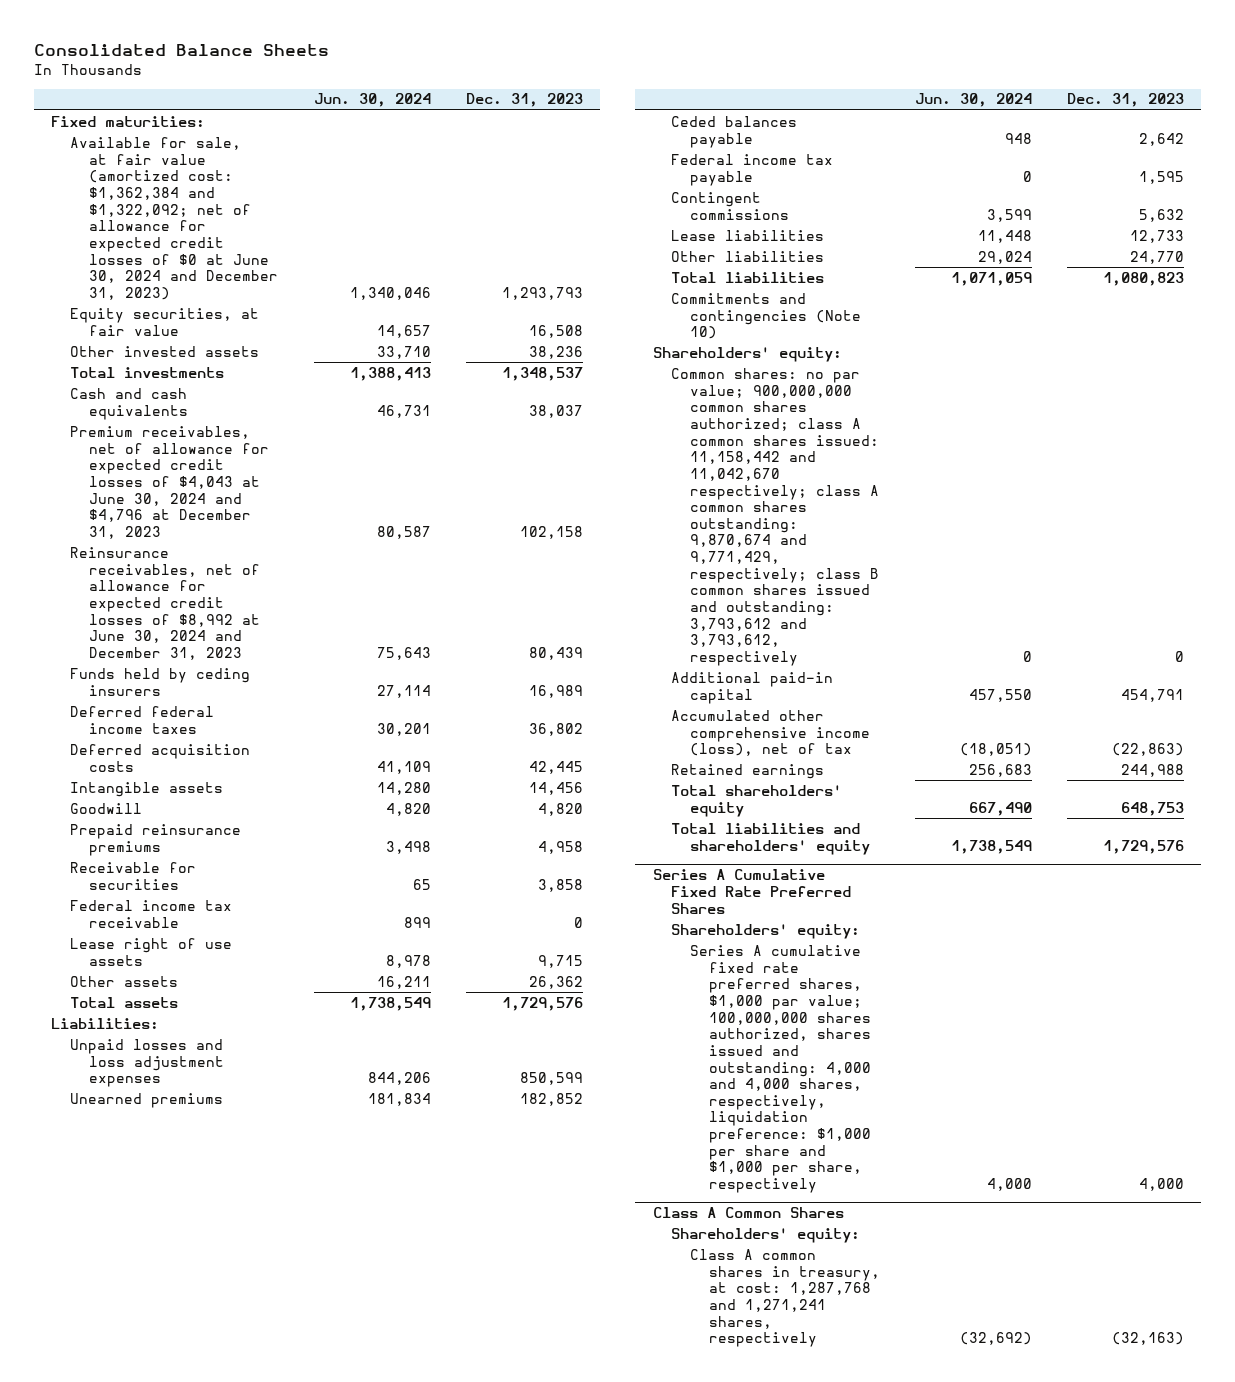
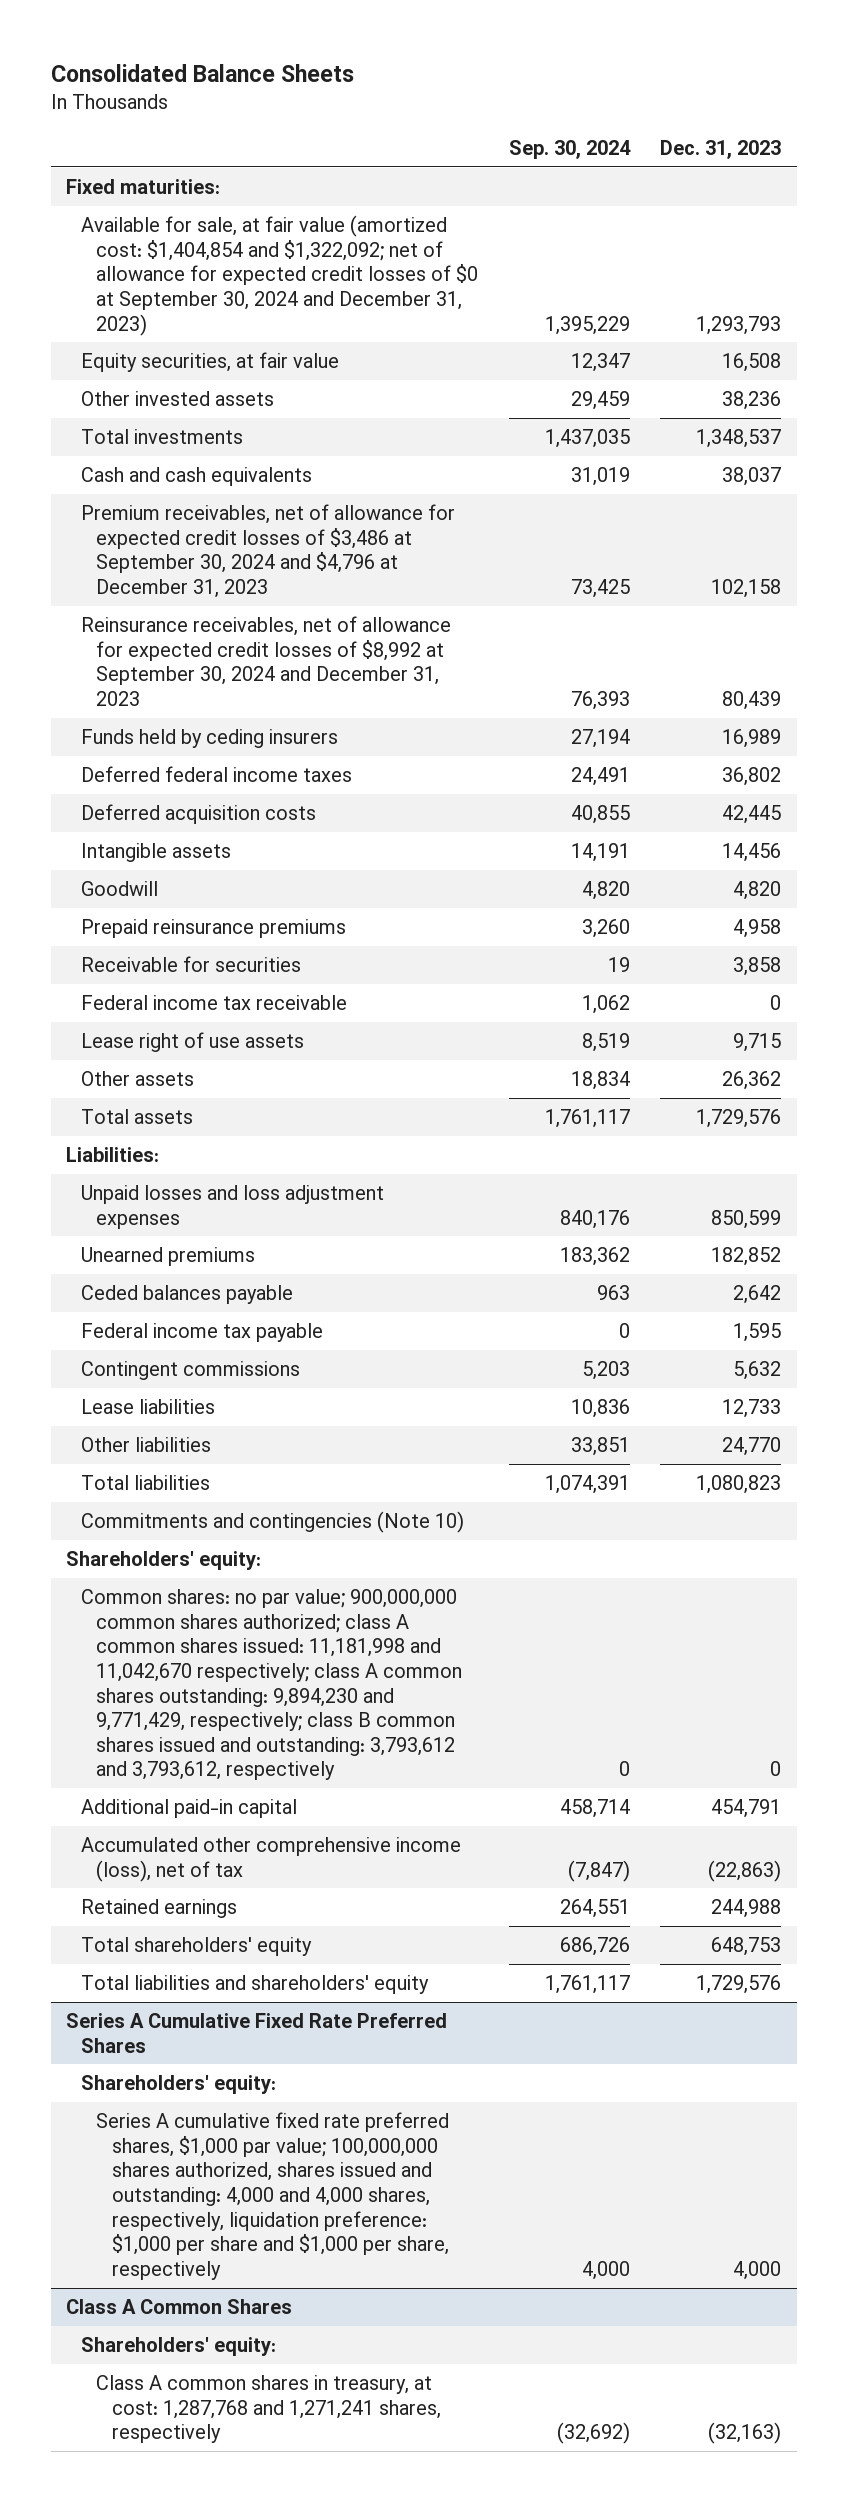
- | Jun. 30, 2024 | Dec. 31, 2023
+ | Sep. 30, 2024 | Dec. 31, 2023
- Available for sale, at fair value (amortized cost: $1,362,384 and $1,322,092; net of allowance for expected credit losses of $0 at June 30, 2024 and December 31, 2023) | 1,340,046 | 1,293,793
+ Available for sale, at fair value (amortized cost: $1,404,854 and $1,322,092; net of allowance for expected credit losses of $0 at September 30, 2024 and December 31, 2023) | 1,395,229 | 1,293,793
- Premium receivables, net of allowance for expected credit losses of $4,043 at June 30, 2024 and $4,796 at December 31, 2023 | 80,587 | 102,158
- Reinsurance receivables, net of allowance for expected credit losses of $8,992 at June 30, 2024 and December 31, 2023 | 75,643 | 80,439
+ Premium receivables, net of allowance for expected credit losses of $3,486 at September 30, 2024 and $4,796 at December 31, 2023 | 73,425 | 102,158
+ Reinsurance receivables, net of allowance for expected credit losses of $8,992 at September 30, 2024 and December 31, 2023 | 76,393 | 80,439
- Common shares: no par value; 900,000,000 common shares authorized; class A common shares issued: 11,158,442 and 11,042,670 respectively; class A common shares outstanding: 9,870,674 and 9,771,429, respectively; class B common shares issued and outstanding: 3,793,612 and 3,793,612, respectively | 0 | 0
+ Common shares: no par value; 900,000,000 common shares authorized; class A common shares issued: 11,181,998 and 11,042,670 respectively; class A common shares outstanding: 9,894,230 and 9,771,429, respectively; class B common shares issued and outstanding: 3,793,612 and 3,793,612, respectively | 0 | 0

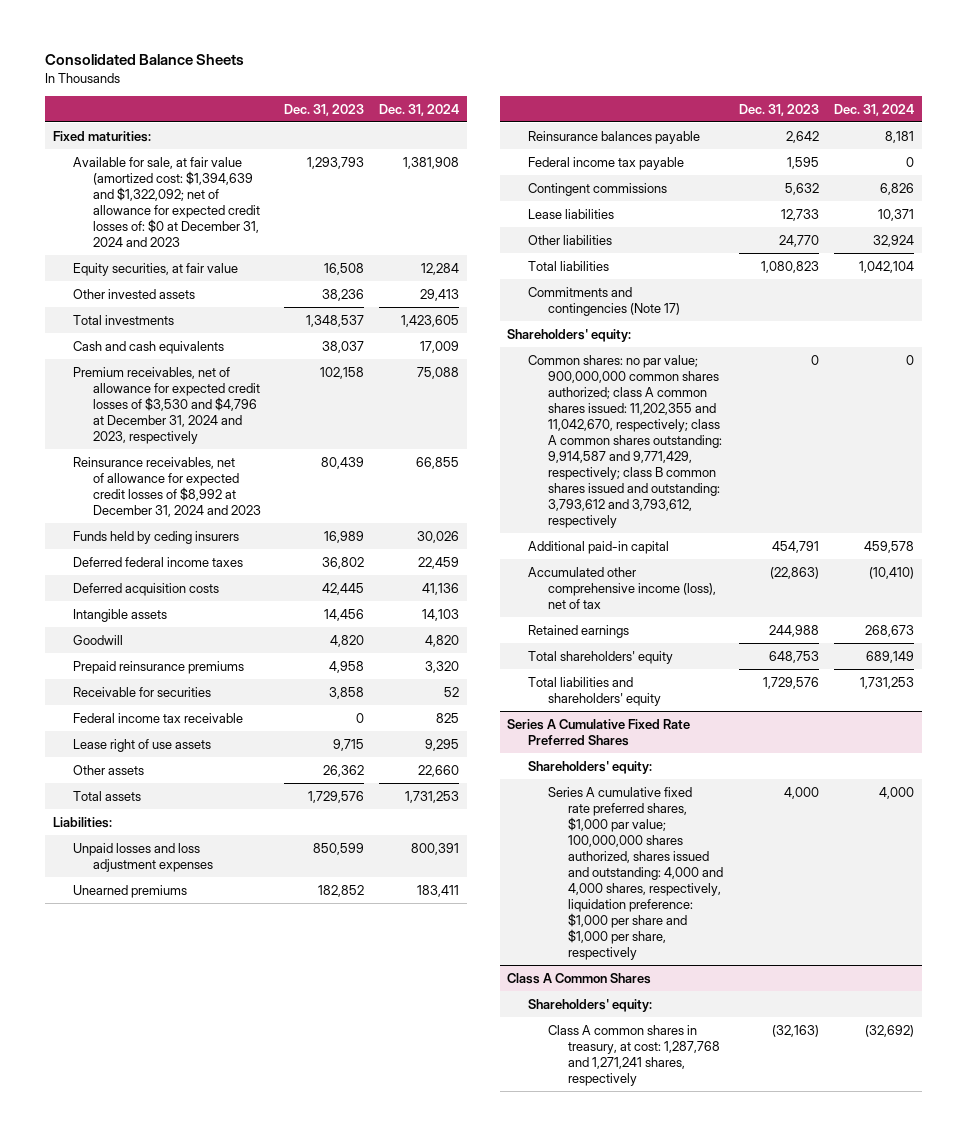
- | Sep. 30, 2024 | Dec. 31, 2023
+ | Dec. 31, 2023 | Dec. 31, 2024
- Available for sale, at fair value (amortized cost: $1,404,854 and $1,322,092; net of allowance for expected credit losses of $0 at September 30, 2024 and December 31, 2023) | 1,395,229 | 1,293,793
+ Available for sale, at fair value (amortized cost: $1,394,639 and $1,322,092; net of allowance for expected credit losses of: $0 at December 31, 2024 and 2023 | 1,293,793 | 1,381,908
- Premium receivables, net of allowance for expected credit losses of $3,486 at September 30, 2024 and $4,796 at December 31, 2023 | 73,425 | 102,158
- Reinsurance receivables, net of allowance for expected credit losses of $8,992 at September 30, 2024 and December 31, 2023 | 76,393 | 80,439
+ Premium receivables, net of allowance for expected credit losses of $3,530 and $4,796 at December 31, 2024 and 2023, respectively | 102,158 | 75,088
+ Reinsurance receivables, net of allowance for expected credit losses of $8,992 at December 31, 2024 and 2023 | 80,439 | 66,855
- Ceded balances payable | 963 | 2,642
+ Reinsurance balances payable | 2,642 | 8,181
- Commitments and contingencies (Note 10)
+ Commitments and contingencies (Note 17)
- Common shares: no par value; 900,000,000 common shares authorized; class A common shares issued: 11,181,998 and 11,042,670 respectively; class A common shares outstanding: 9,894,230 and 9,771,429, respectively; class B common shares issued and outstanding: 3,793,612 and 3,793,612, respectively | 0 | 0
+ Common shares: no par value; 900,000,000 common shares authorized; class A common shares issued: 11,202,355 and 11,042,670, respectively; class A common shares outstanding: 9,914,587 and 9,771,429, respectively; class B common shares issued and outstanding: 3,793,612 and 3,793,612, respectively | 0 | 0

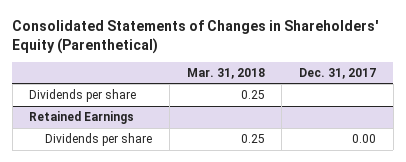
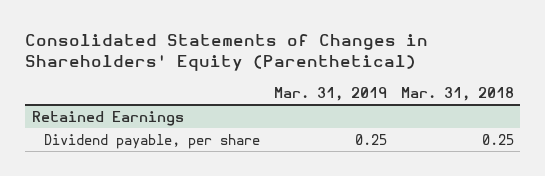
- | Mar. 31, 2018 | Dec. 31, 2017
+ | Mar. 31, 2019 | Mar. 31, 2018
- Dividends per share | 0.25 |
@ Retained Earnings
- Dividends per share | 0.25 | 0.00
+ Dividend payable, per share | 0.25 | 0.25

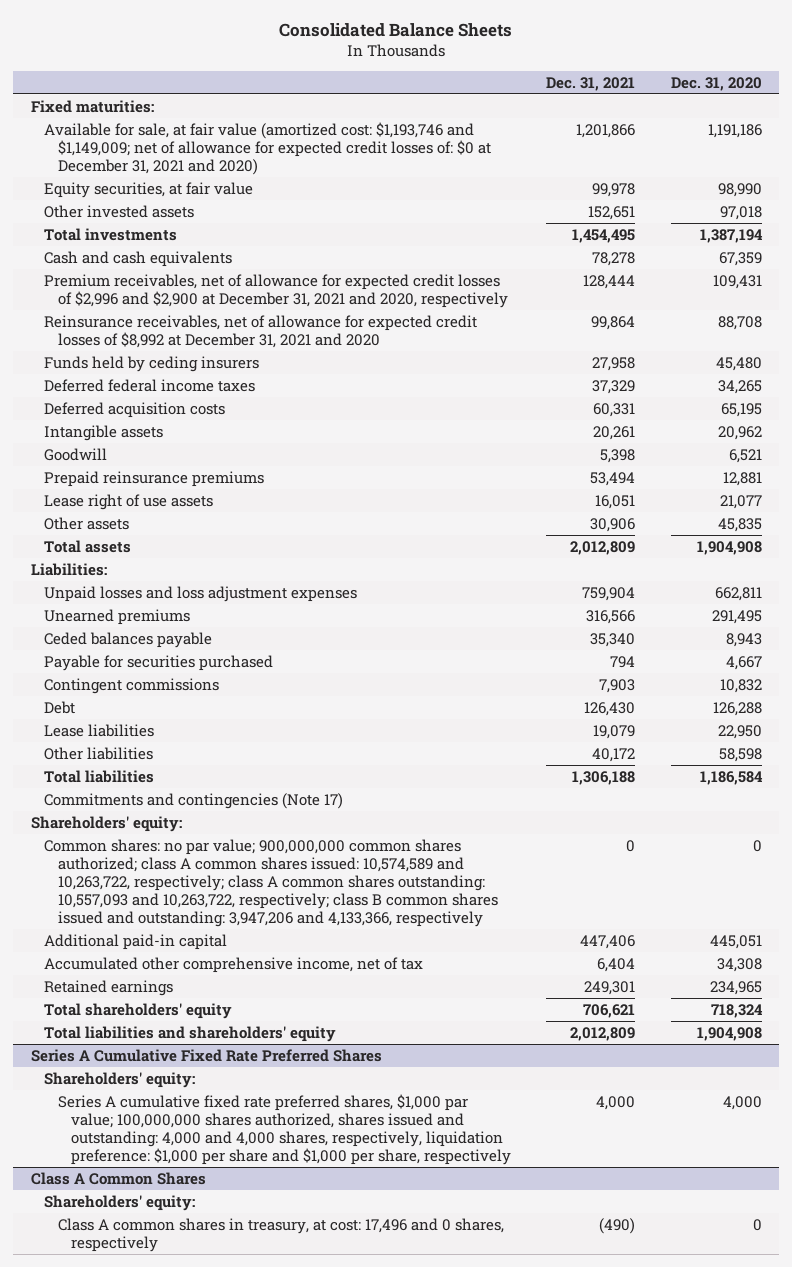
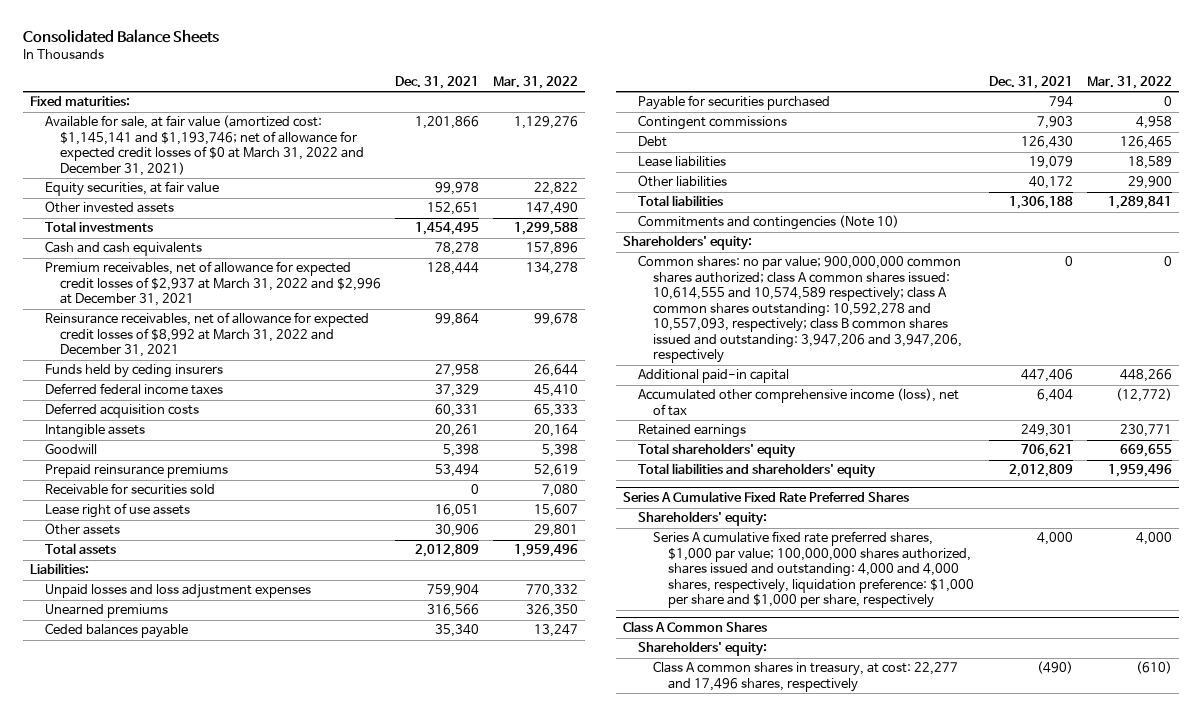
- | Dec. 31, 2021 | Dec. 31, 2020
+ | Dec. 31, 2021 | Mar. 31, 2022
- Available for sale, at fair value (amortized cost: $1,193,746 and $1,149,009; net of allowance for expected credit losses of: $0 at December 31, 2021 and 2020) | 1,201,866 | 1,191,186
+ Available for sale, at fair value (amortized cost: $1,145,141 and $1,193,746; net of allowance for expected credit losses of $0 at March 31, 2022 and December 31, 2021) | 1,201,866 | 1,129,276
- Premium receivables, net of allowance for expected credit losses of $2,996 and $2,900 at December 31, 2021 and 2020, respectively | 128,444 | 109,431
- Reinsurance receivables, net of allowance for expected credit losses of $8,992 at December 31, 2021 and 2020 | 99,864 | 88,708
+ Premium receivables, net of allowance for expected credit losses of $2,937 at March 31, 2022 and $2,996 at December 31, 2021 | 128,444 | 134,278
+ Reinsurance receivables, net of allowance for expected credit losses of $8,992 at March 31, 2022 and December 31, 2021 | 99,864 | 99,678
+ Receivable for securities sold | 0 | 7,080
- Commitments and contingencies (Note 17)
+ Commitments and contingencies (Note 10)
- Common shares: no par value; 900,000,000 common shares authorized; class A common shares issued: 10,574,589 and 10,263,722, respectively; class A common shares outstanding: 10,557,093 and 10,263,722, respectively; class B common shares issued and outstanding: 3,947,206 and 4,133,366, respectively | 0 | 0
+ Common shares: no par value; 900,000,000 common shares authorized; class A common shares issued: 10,614,555 and 10,574,589 respectively; class A common shares outstanding: 10,592,278 and 10,557,093, respectively; class B common shares issued and outstanding: 3,947,206 and 3,947,206, respectively | 0 | 0
- Accumulated other comprehensive income, net of tax | 6,404 | 34,308
+ Accumulated other comprehensive income (loss), net of tax | 6,404 | (12,772)
@ Class A Common Shares
- Class A common shares in treasury, at cost: 17,496 and 0 shares, respectively | (490) | 0
+ Class A common shares in treasury, at cost: 22,277 and 17,496 shares, respectively | (490) | (610)

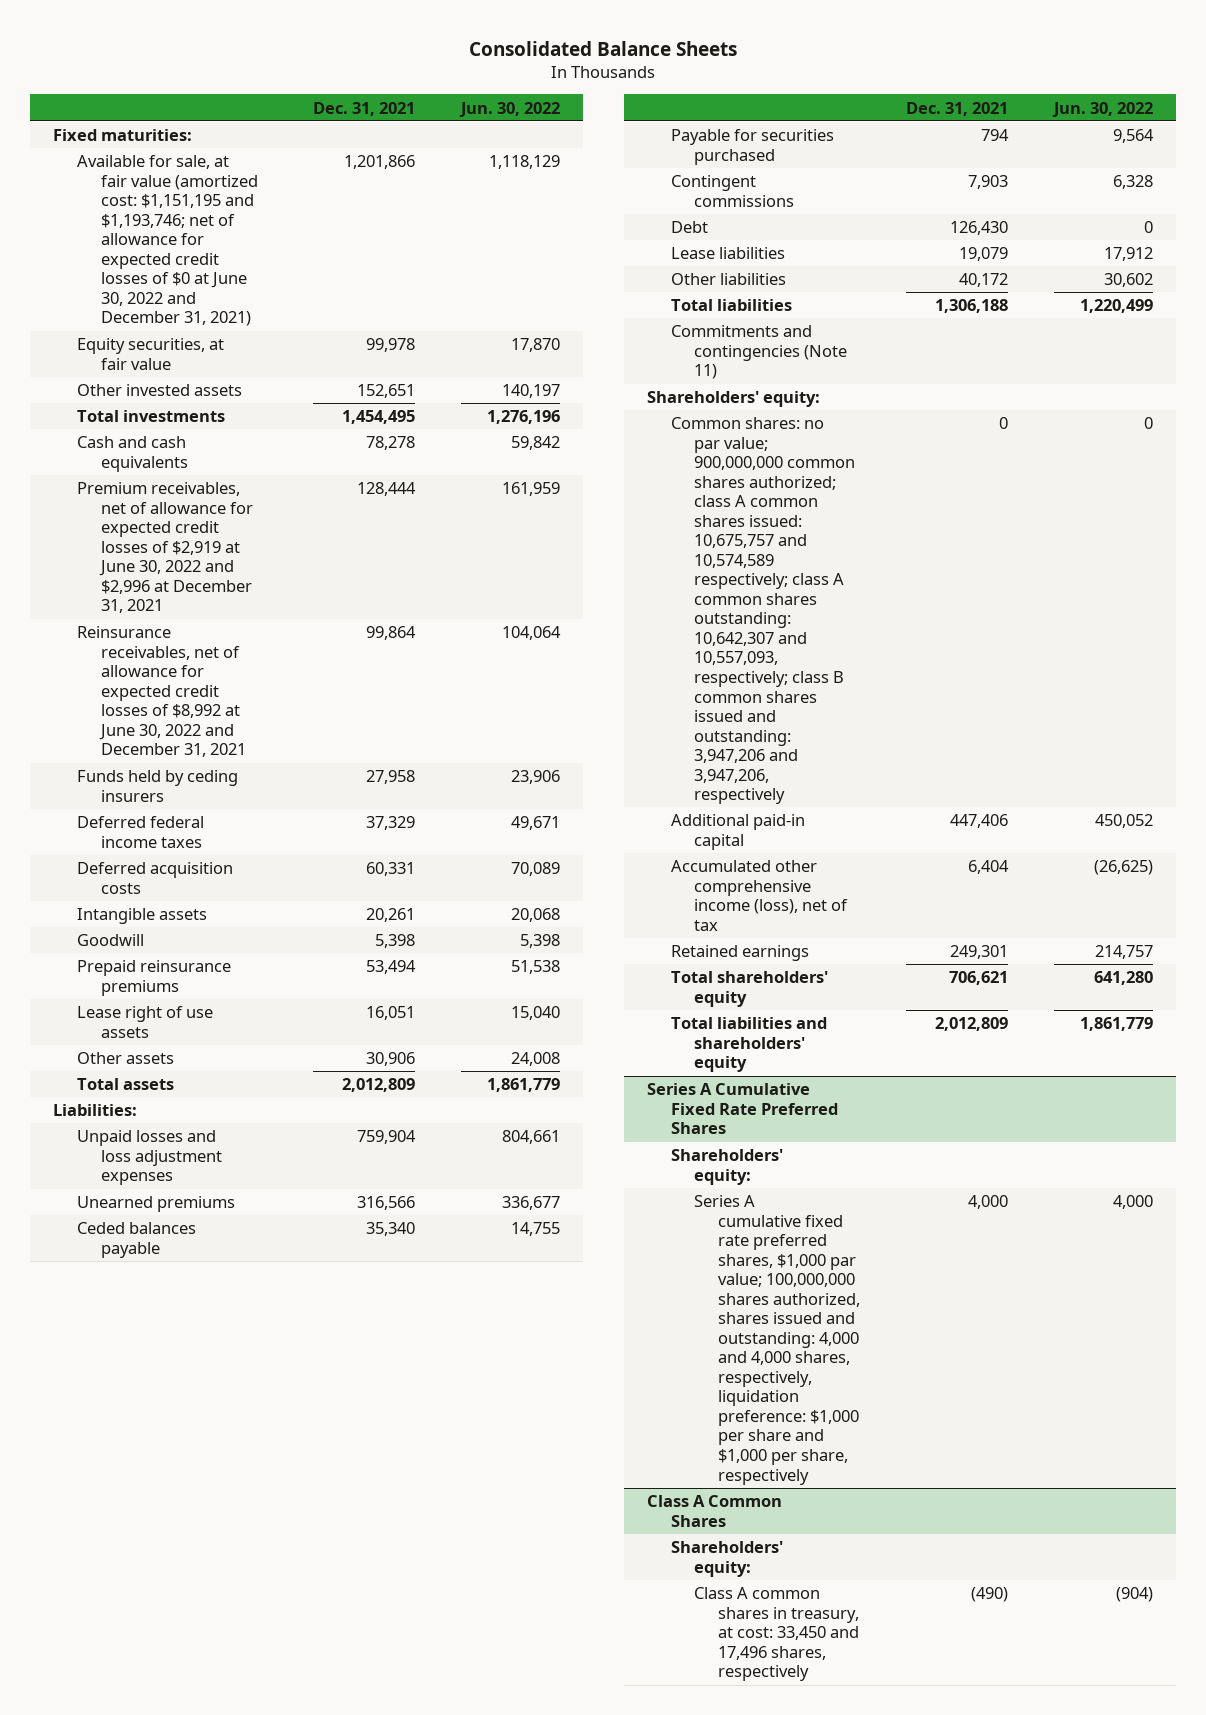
- | Dec. 31, 2021 | Mar. 31, 2022
+ | Dec. 31, 2021 | Jun. 30, 2022
- Available for sale, at fair value (amortized cost: $1,145,141 and $1,193,746; net of allowance for expected credit losses of $0 at March 31, 2022 and December 31, 2021) | 1,201,866 | 1,129,276
+ Available for sale, at fair value (amortized cost: $1,151,195 and $1,193,746; net of allowance for expected credit losses of $0 at June 30, 2022 and December 31, 2021) | 1,201,866 | 1,118,129
- Premium receivables, net of allowance for expected credit losses of $2,937 at March 31, 2022 and $2,996 at December 31, 2021 | 128,444 | 134,278
- Reinsurance receivables, net of allowance for expected credit losses of $8,992 at March 31, 2022 and December 31, 2021 | 99,864 | 99,678
+ Premium receivables, net of allowance for expected credit losses of $2,919 at June 30, 2022 and $2,996 at December 31, 2021 | 128,444 | 161,959
+ Reinsurance receivables, net of allowance for expected credit losses of $8,992 at June 30, 2022 and December 31, 2021 | 99,864 | 104,064
- Receivable for securities sold | 0 | 7,080
- Commitments and contingencies (Note 10)
+ Commitments and contingencies (Note 11)
- Common shares: no par value; 900,000,000 common shares authorized; class A common shares issued: 10,614,555 and 10,574,589 respectively; class A common shares outstanding: 10,592,278 and 10,557,093, respectively; class B common shares issued and outstanding: 3,947,206 and 3,947,206, respectively | 0 | 0
+ Common shares: no par value; 900,000,000 common shares authorized; class A common shares issued: 10,675,757 and 10,574,589 respectively; class A common shares outstanding: 10,642,307 and 10,557,093, respectively; class B common shares issued and outstanding: 3,947,206 and 3,947,206, respectively | 0 | 0
@ Class A Common Shares
- Class A common shares in treasury, at cost: 22,277 and 17,496 shares, respectively | (490) | (610)
+ Class A common shares in treasury, at cost: 33,450 and 17,496 shares, respectively | (490) | (904)

